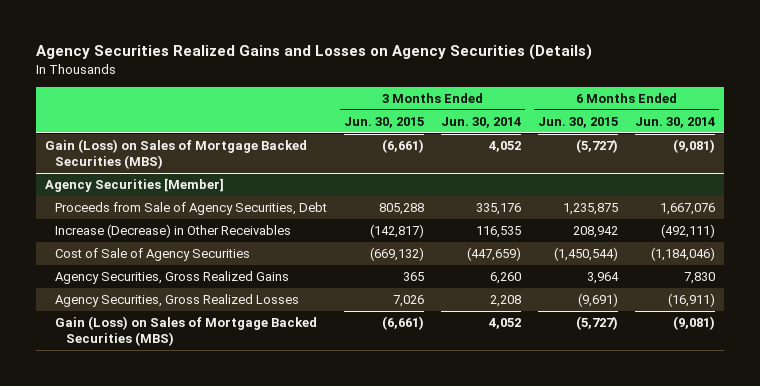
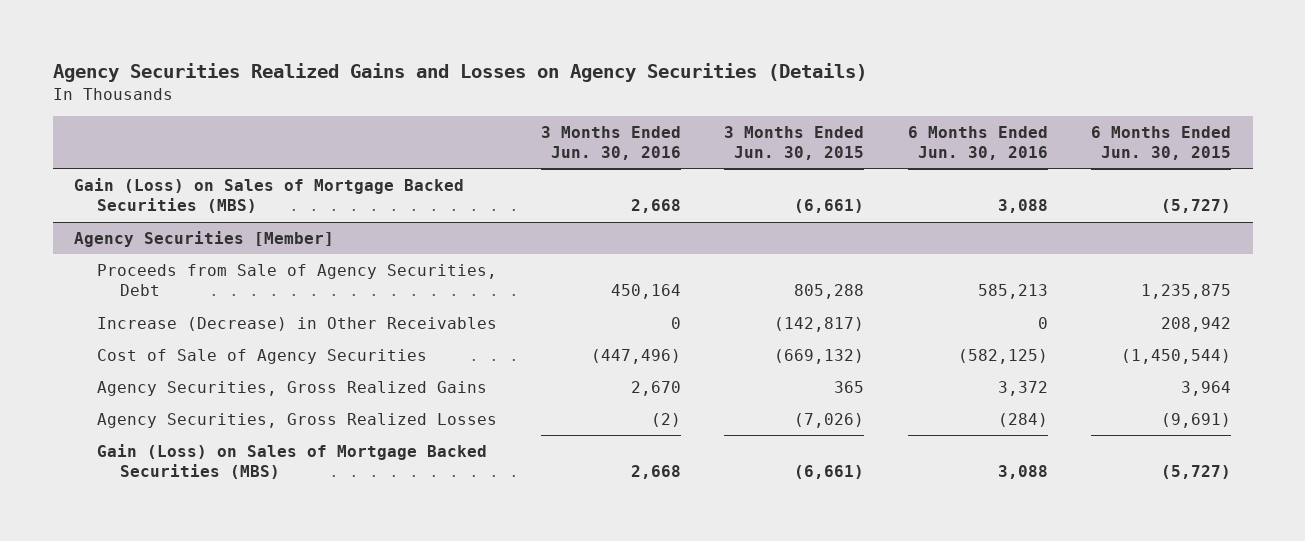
- | 3 Months Ended Jun. 30, 2015 | 3 Months Ended Jun. 30, 2014 | 6 Months Ended Jun. 30, 2015 | 6 Months Ended Jun. 30, 2014
+ | 3 Months Ended Jun. 30, 2016 | 3 Months Ended Jun. 30, 2015 | 6 Months Ended Jun. 30, 2016 | 6 Months Ended Jun. 30, 2015
@ Agency Securities [Member]
- Agency Securities, Gross Realized Losses | 7,026 | 2,208 | (9,691) | (16,911)
+ Agency Securities, Gross Realized Losses | (2) | (7,026) | (284) | (9,691)

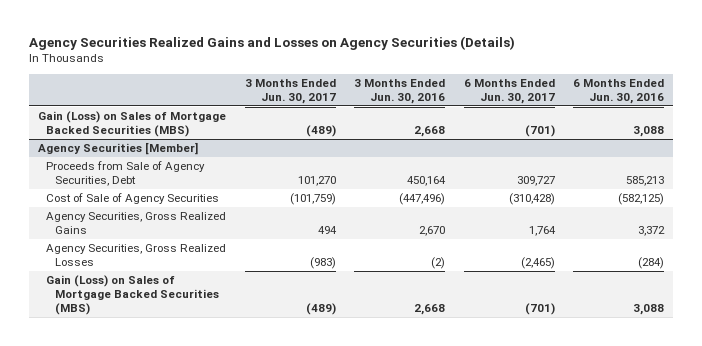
- | 3 Months Ended Jun. 30, 2016 | 3 Months Ended Jun. 30, 2015 | 6 Months Ended Jun. 30, 2016 | 6 Months Ended Jun. 30, 2015
+ | 3 Months Ended Jun. 30, 2017 | 3 Months Ended Jun. 30, 2016 | 6 Months Ended Jun. 30, 2017 | 6 Months Ended Jun. 30, 2016
@ Agency Securities [Member]
- Increase (Decrease) in Other Receivables | 0 | (142,817) | 0 | 208,942

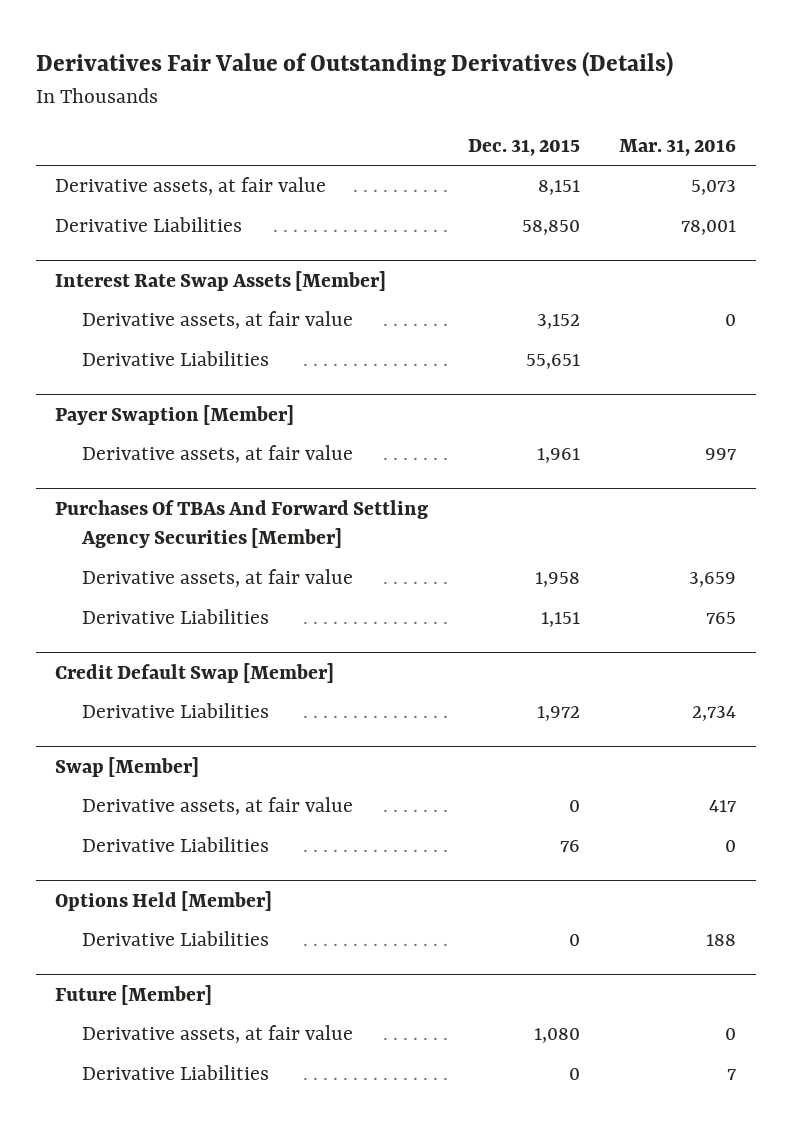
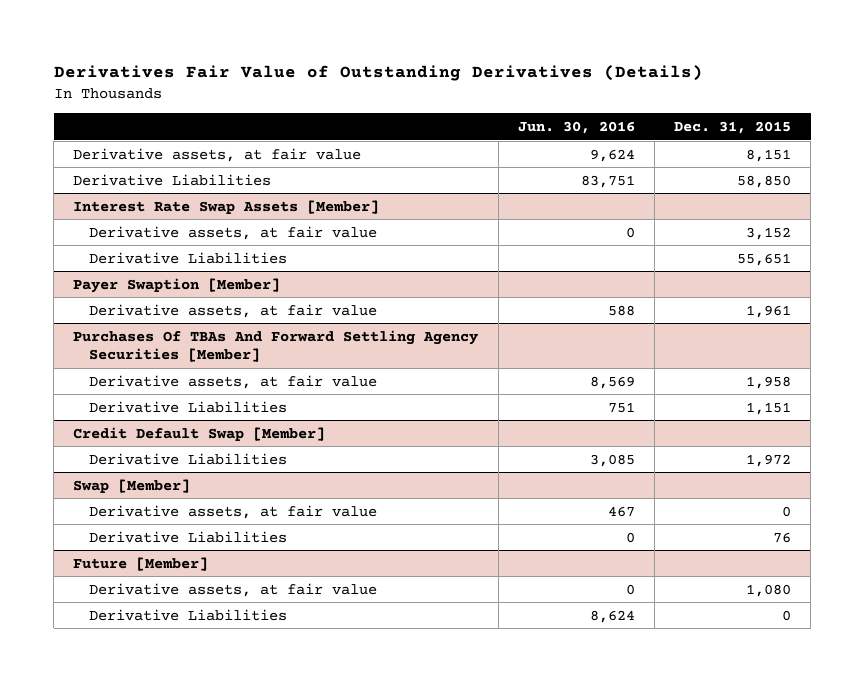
- | Dec. 31, 2015 | Mar. 31, 2016
+ | Jun. 30, 2016 | Dec. 31, 2015
- Options Held [Member]
- Derivative Liabilities | 0 | 188

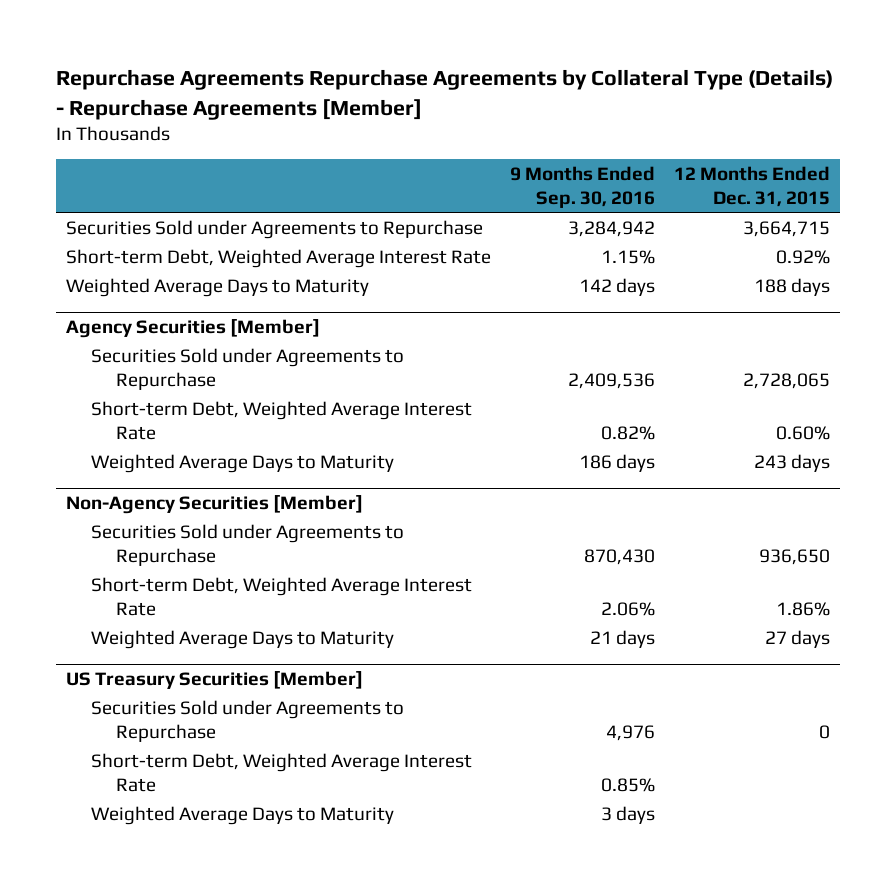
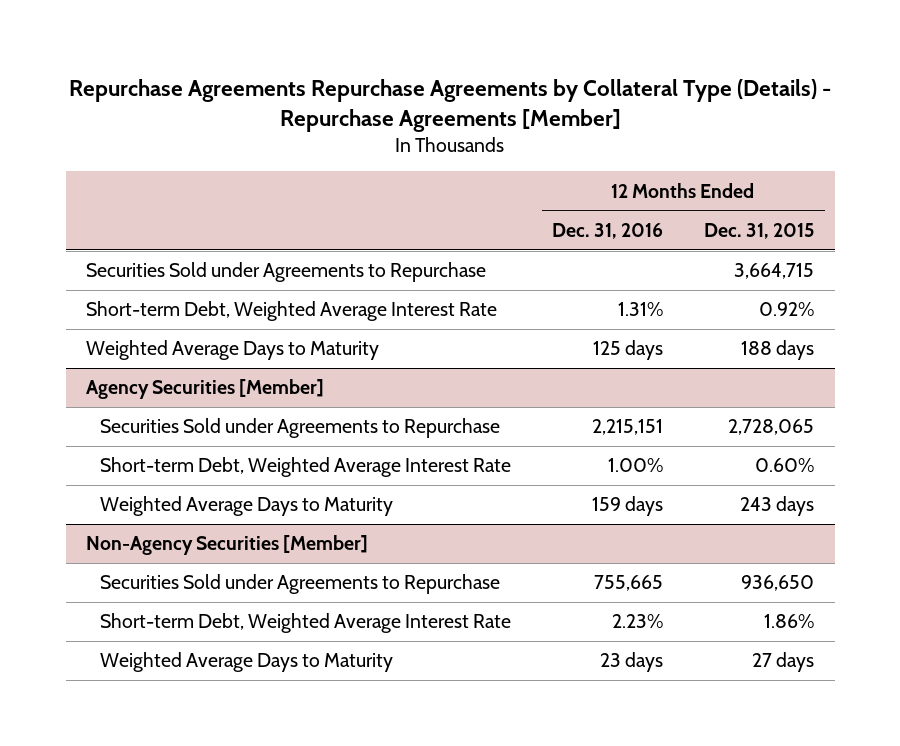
- | 9 Months Ended Sep. 30, 2016 | 12 Months Ended Dec. 31, 2015
+ | 12 Months Ended Dec. 31, 2016 | 12 Months Ended Dec. 31, 2015
- US Treasury Securities [Member]
- Securities Sold under Agreements to Repurchase | 4,976 | 0
- Short-term Debt, Weighted Average Interest Rate | 0.85% |
- Weighted Average Days to Maturity | 3 days |

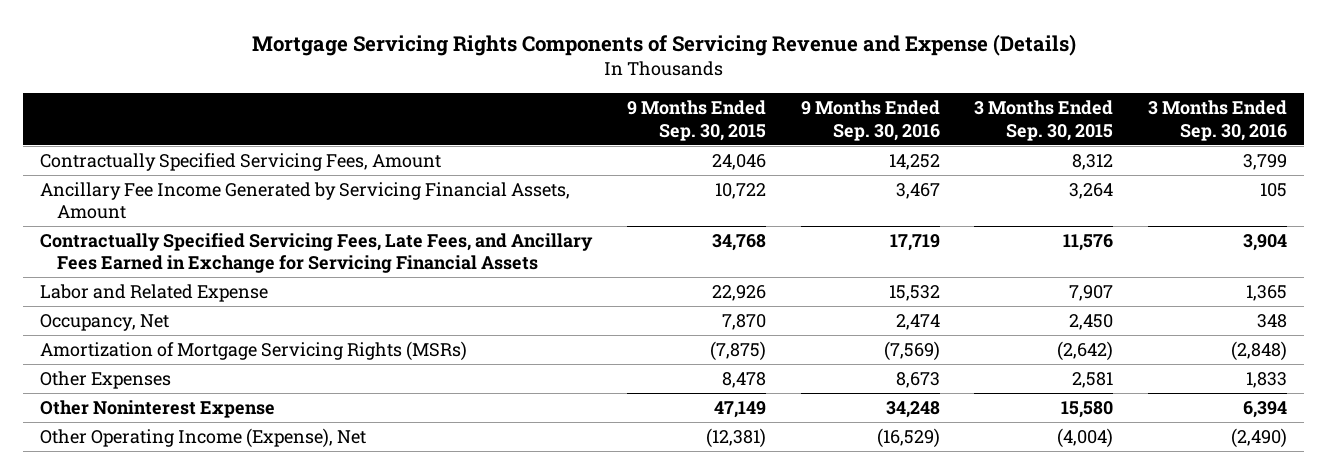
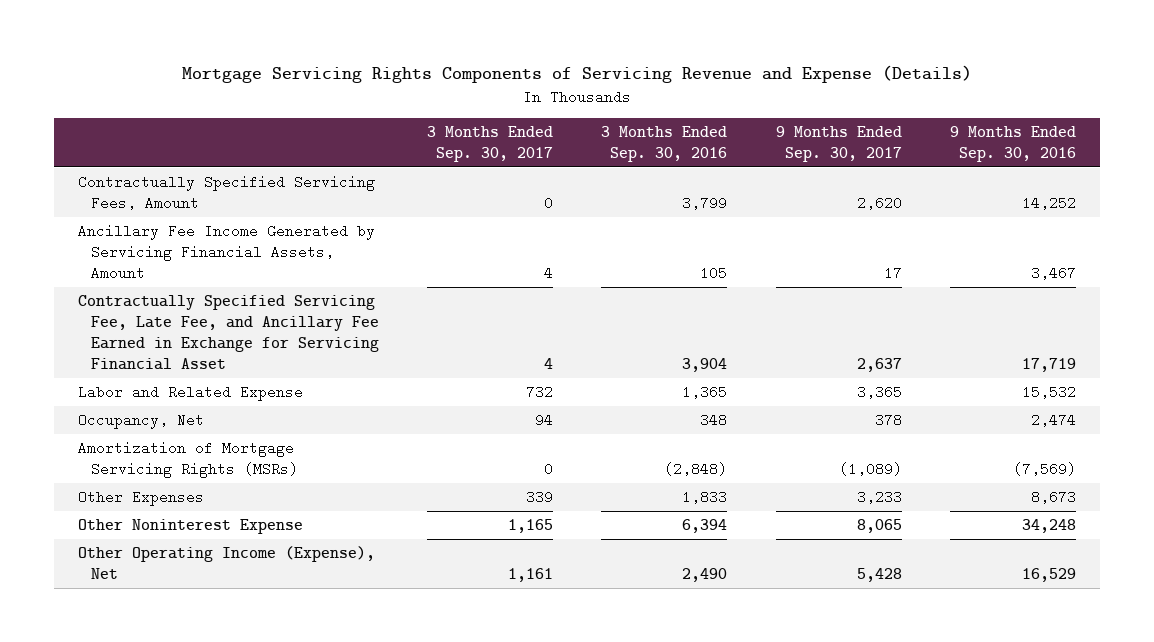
- | 9 Months Ended Sep. 30, 2015 | 9 Months Ended Sep. 30, 2016 | 3 Months Ended Sep. 30, 2015 | 3 Months Ended Sep. 30, 2016
+ | 3 Months Ended Sep. 30, 2017 | 3 Months Ended Sep. 30, 2016 | 9 Months Ended Sep. 30, 2017 | 9 Months Ended Sep. 30, 2016
- Contractually Specified Servicing Fees, Late Fees, and Ancillary Fees Earned in Exchange for Servicing Financial Assets | 34,768 | 17,719 | 11,576 | 3,904
+ Contractually Specified Servicing Fee, Late Fee, and Ancillary Fee Earned in Exchange for Servicing Financial Asset | 4 | 3,904 | 2,637 | 17,719
- Other Operating Income (Expense), Net | (12,381) | (16,529) | (4,004) | (2,490)
+ Other Operating Income (Expense), Net | 1,161 | 2,490 | 5,428 | 16,529

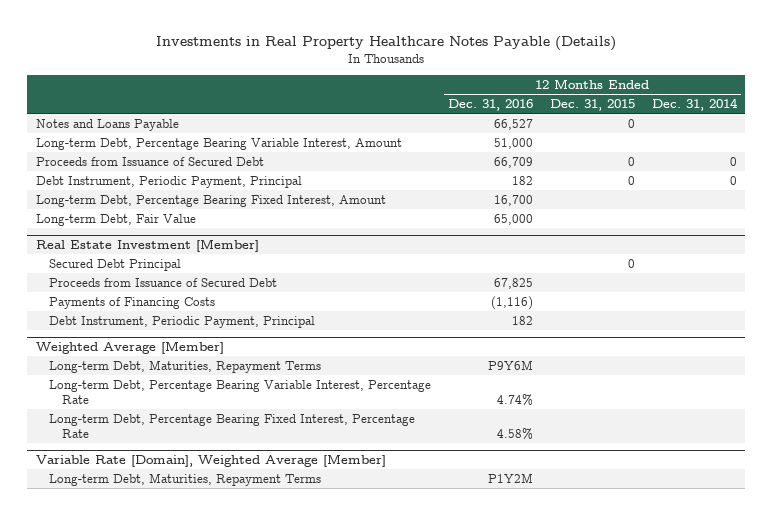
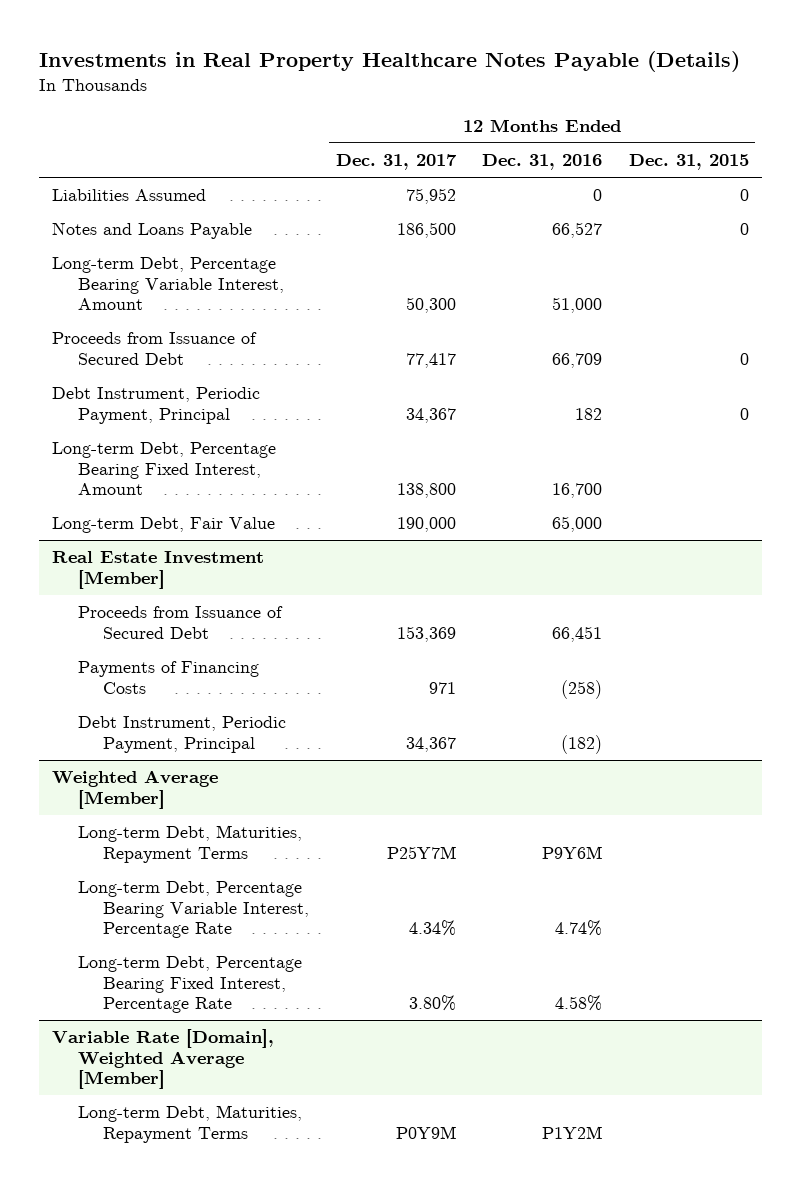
- | 12 Months Ended Dec. 31, 2016 | 12 Months Ended Dec. 31, 2015 | 12 Months Ended Dec. 31, 2014
+ | 12 Months Ended Dec. 31, 2017 | 12 Months Ended Dec. 31, 2016 | 12 Months Ended Dec. 31, 2015
+ Liabilities Assumed | 75,952 | 0 | 0
@ Real Estate Investment [Member]
- Secured Debt Principal | | 0 |
- Proceeds from Issuance of Secured Debt | 67,825 | |
- Payments of Financing Costs | (1,116) | |
- Debt Instrument, Periodic Payment, Principal | 182 | |
+ Proceeds from Issuance of Secured Debt | 153,369 | 66,451 |
+ Payments of Financing Costs | 971 | (258) |
+ Debt Instrument, Periodic Payment, Principal | 34,367 | (182) |

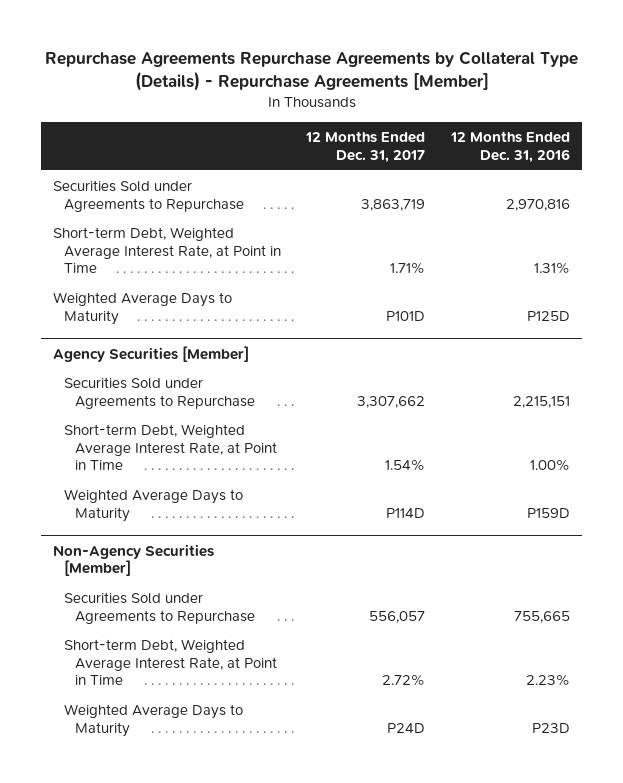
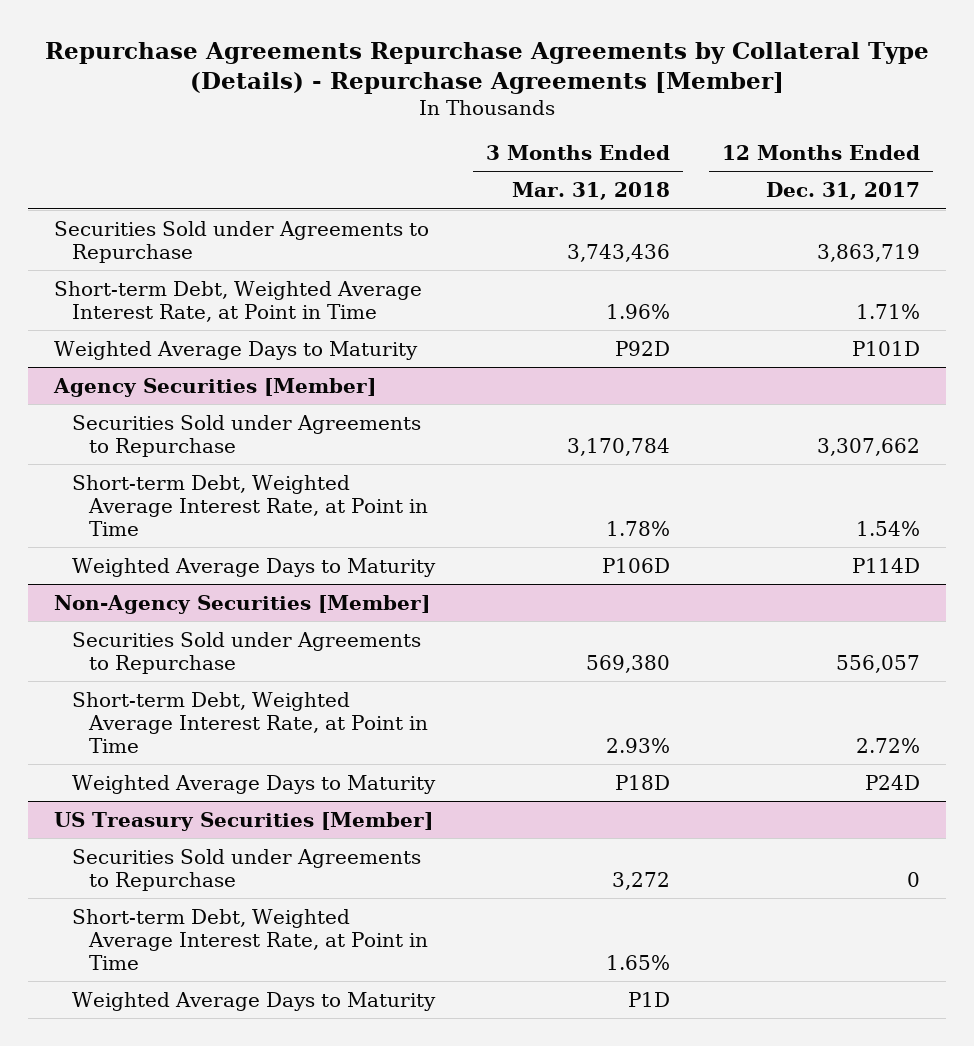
- | 12 Months Ended Dec. 31, 2017 | 12 Months Ended Dec. 31, 2016
+ | 3 Months Ended Mar. 31, 2018 | 12 Months Ended Dec. 31, 2017
+ US Treasury Securities [Member]
+ Securities Sold under Agreements to Repurchase | 3,272 | 0
+ Short-term Debt, Weighted Average Interest Rate, at Point in Time | 1.65% |
+ Weighted Average Days to Maturity | P1D |

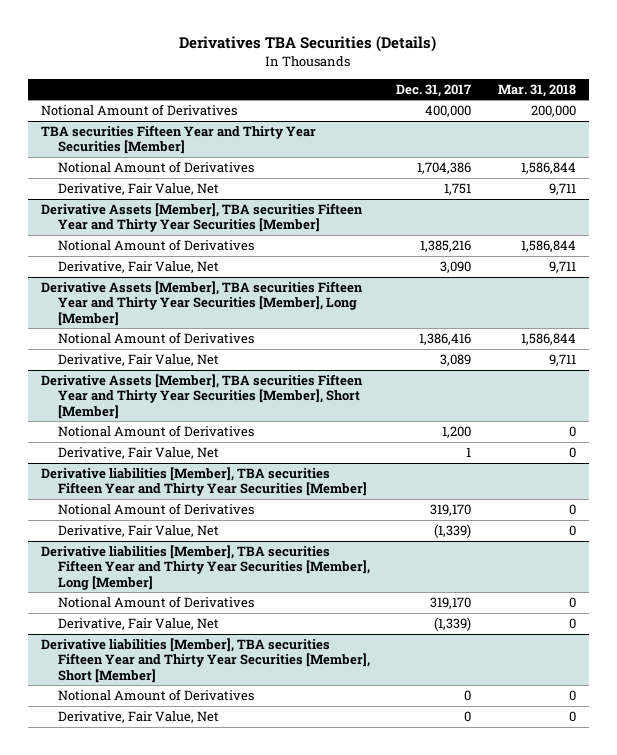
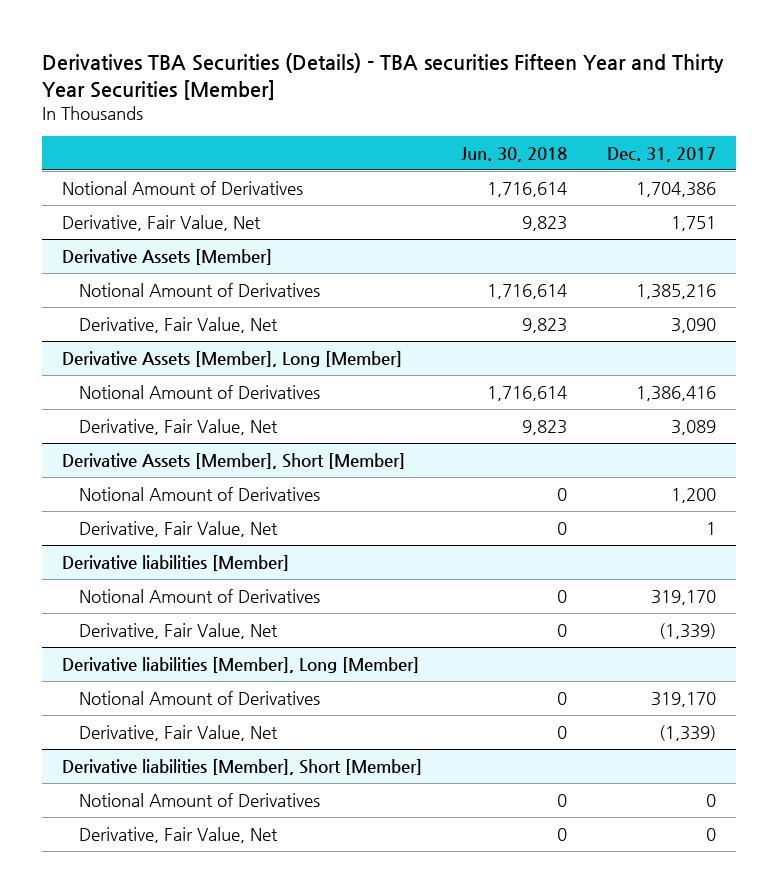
- Derivatives TBA Securities (Details)
+ Derivatives TBA Securities (Details) - TBA securities Fifteen Year and Thirty Year Securities [Member]
- | Dec. 31, 2017 | Mar. 31, 2018
+ | Jun. 30, 2018 | Dec. 31, 2017
- Notional Amount of Derivatives | 400,000 | 200,000
- TBA securities Fifteen Year and Thirty Year Securities [Member]
- Derivative Assets [Member], TBA securities Fifteen Year and Thirty Year Securities [Member]
+ Derivative Assets [Member]
- Derivative Assets [Member], TBA securities Fifteen Year and Thirty Year Securities [Member], Long [Member]
+ Derivative Assets [Member], Long [Member]
- Derivative Assets [Member], TBA securities Fifteen Year and Thirty Year Securities [Member], Short [Member]
+ Derivative Assets [Member], Short [Member]
- Derivative liabilities [Member], TBA securities Fifteen Year and Thirty Year Securities [Member]
+ Derivative liabilities [Member]
- Derivative liabilities [Member], TBA securities Fifteen Year and Thirty Year Securities [Member], Long [Member]
+ Derivative liabilities [Member], Long [Member]
- Derivative liabilities [Member], TBA securities Fifteen Year and Thirty Year Securities [Member], Short [Member]
+ Derivative liabilities [Member], Short [Member]

